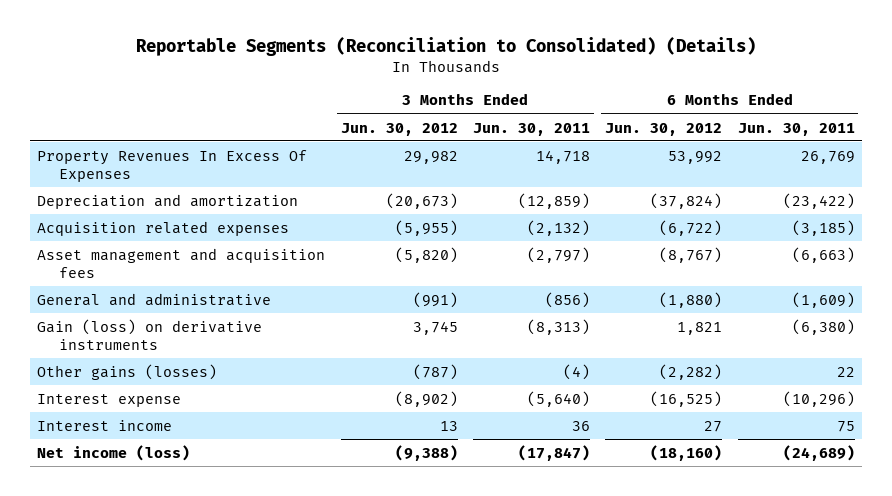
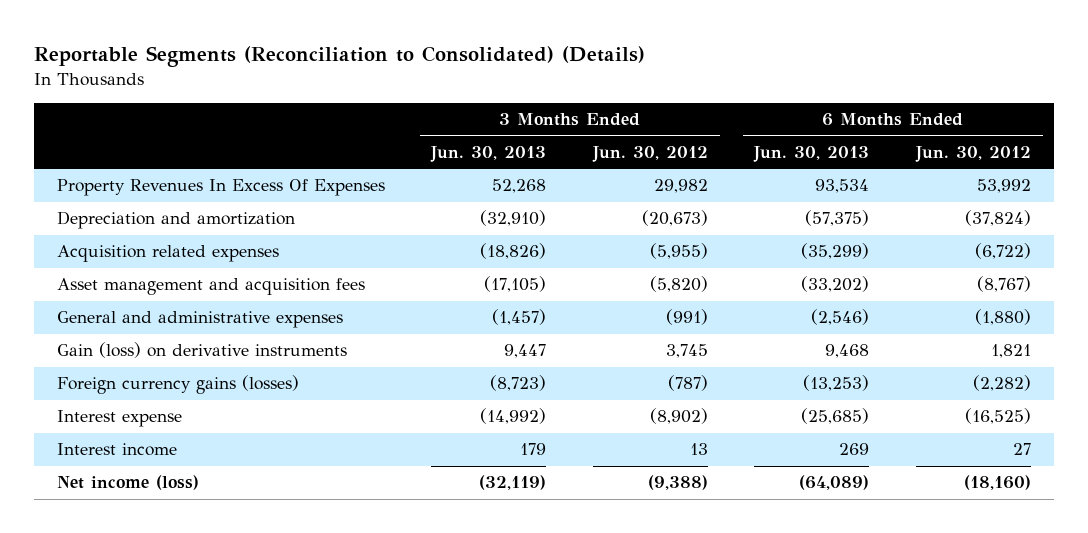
- | 3 Months Ended Jun. 30, 2012 | 3 Months Ended Jun. 30, 2011 | 6 Months Ended Jun. 30, 2012 | 6 Months Ended Jun. 30, 2011
+ | 3 Months Ended Jun. 30, 2013 | 3 Months Ended Jun. 30, 2012 | 6 Months Ended Jun. 30, 2013 | 6 Months Ended Jun. 30, 2012
- General and administrative | (991) | (856) | (1,880) | (1,609)
+ General and administrative expenses | (1,457) | (991) | (2,546) | (1,880)
- Other gains (losses) | (787) | (4) | (2,282) | 22
+ Foreign currency gains (losses) | (8,723) | (787) | (13,253) | (2,282)

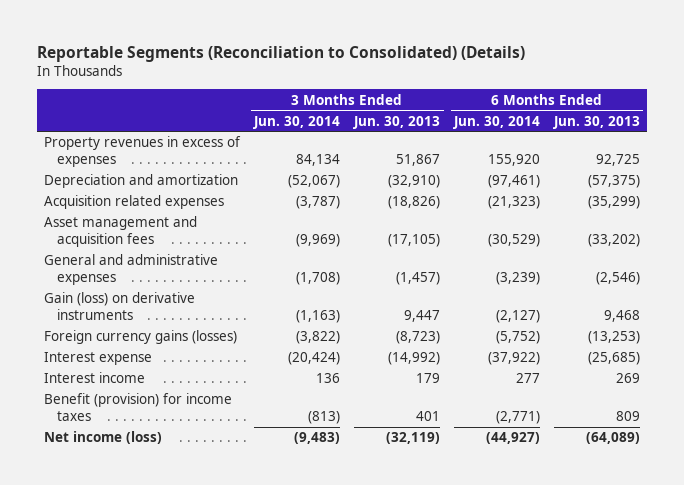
- | 3 Months Ended Jun. 30, 2013 | 3 Months Ended Jun. 30, 2012 | 6 Months Ended Jun. 30, 2013 | 6 Months Ended Jun. 30, 2012
+ | 3 Months Ended Jun. 30, 2014 | 3 Months Ended Jun. 30, 2013 | 6 Months Ended Jun. 30, 2014 | 6 Months Ended Jun. 30, 2013
- Property Revenues In Excess Of Expenses | 52,268 | 29,982 | 93,534 | 53,992
+ Property revenues in excess of expenses | 84,134 | 51,867 | 155,920 | 92,725
+ Benefit (provision) for income taxes | (813) | 401 | (2,771) | 809

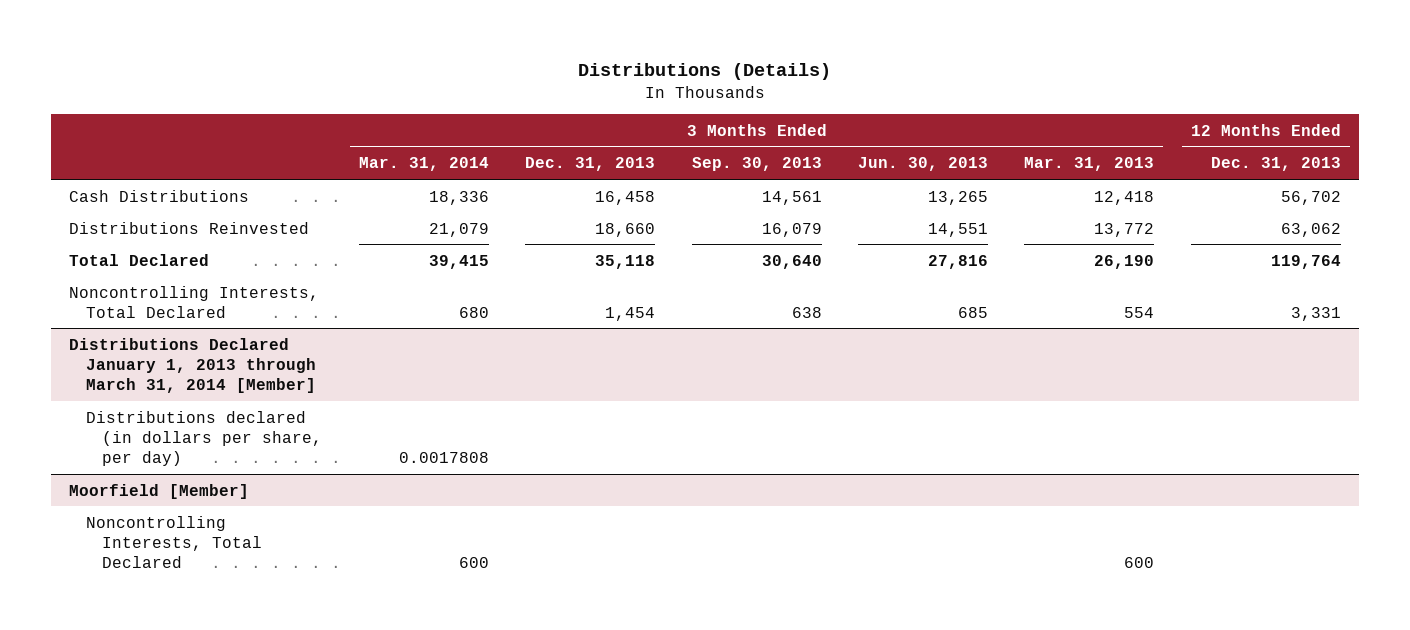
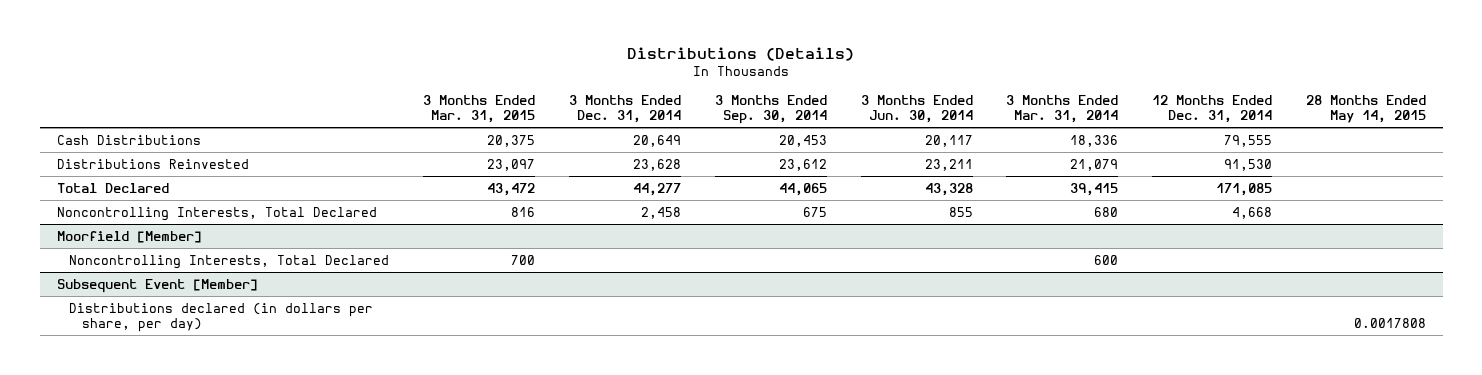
- | 3 Months Ended Mar. 31, 2014 | 3 Months Ended Dec. 31, 2013 | 3 Months Ended Sep. 30, 2013 | 3 Months Ended Jun. 30, 2013 | 3 Months Ended Mar. 31, 2013 | 12 Months Ended Dec. 31, 2013
+ | 3 Months Ended Mar. 31, 2015 | 3 Months Ended Dec. 31, 2014 | 3 Months Ended Sep. 30, 2014 | 3 Months Ended Jun. 30, 2014 | 3 Months Ended Mar. 31, 2014 | 12 Months Ended Dec. 31, 2014 | 28 Months Ended May 14, 2015
- Distributions Declared January 1, 2013 through March 31, 2014 [Member]
- Distributions declared (in dollars per share, per day) | 0.0017808 | | | | |
+ Subsequent Event [Member]
+ Distributions declared (in dollars per share, per day) | | | | | | | 0.0017808

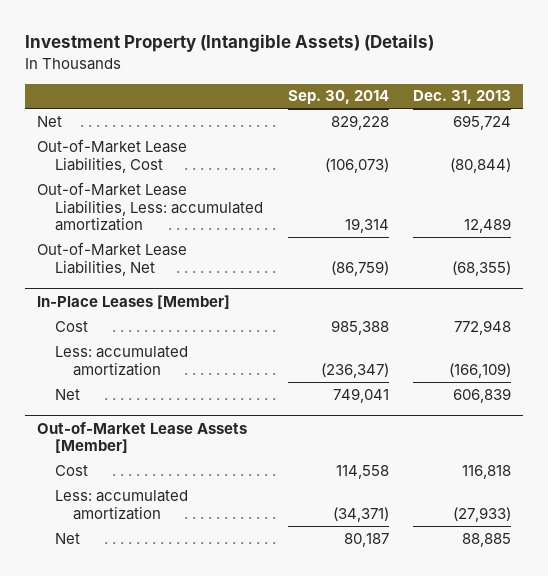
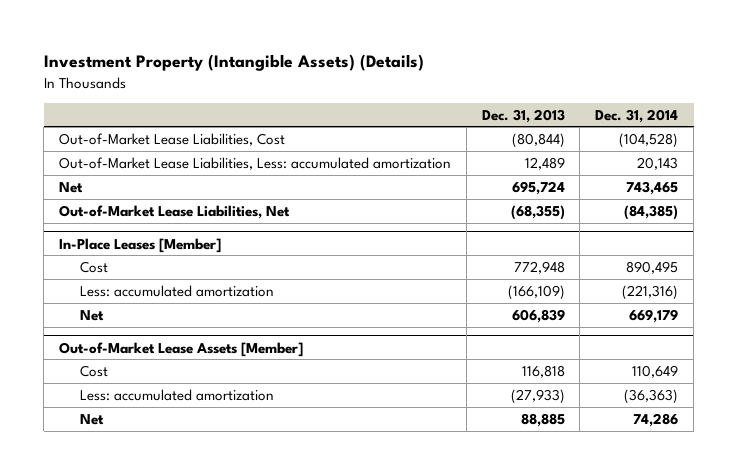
- | Sep. 30, 2014 | Dec. 31, 2013
+ | Dec. 31, 2013 | Dec. 31, 2014
moved down: Net | 695,724 | 743,465

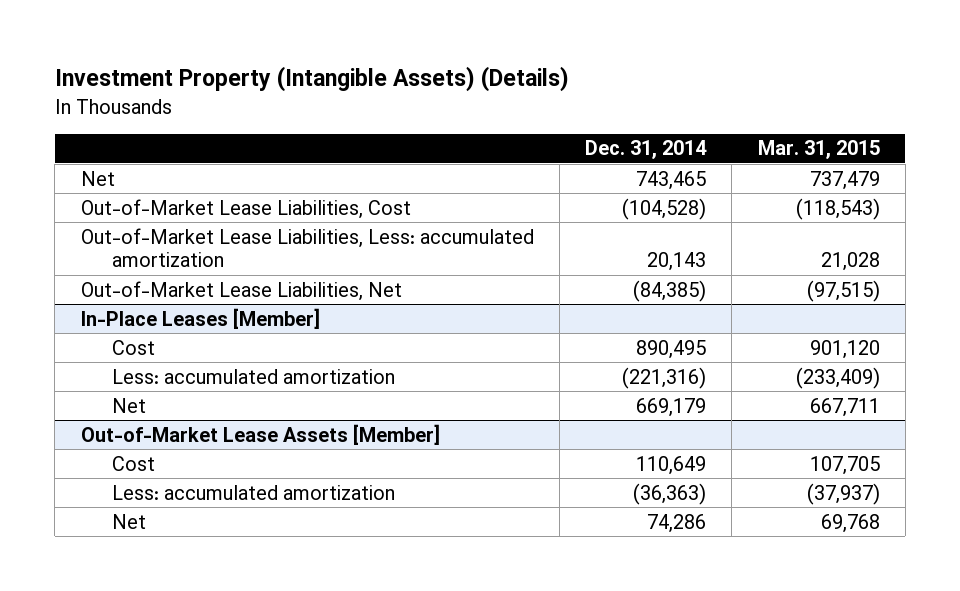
- | Dec. 31, 2013 | Dec. 31, 2014
+ | Dec. 31, 2014 | Mar. 31, 2015
moved up: Net | 743,465 | 737,479

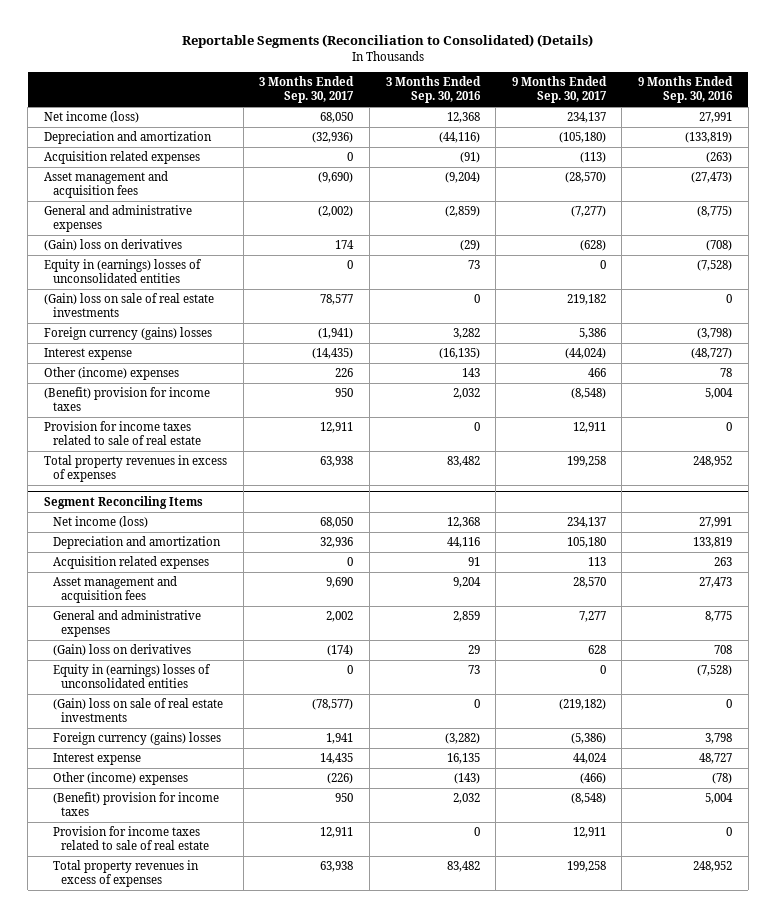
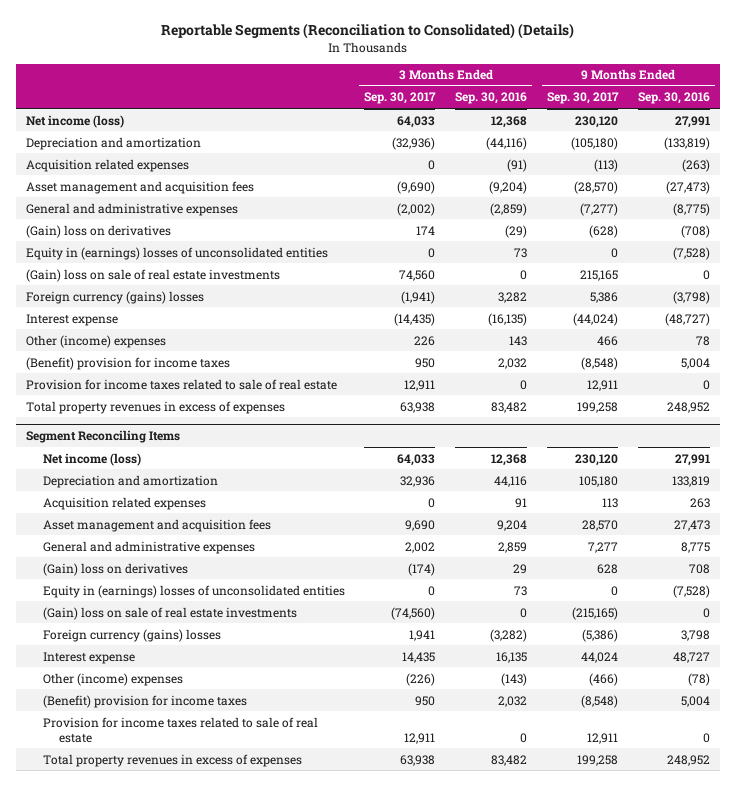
- Net income (loss) | 68,050 | 12,368 | 234,137 | 27,991
+ Net income (loss) | 64,033 | 12,368 | 230,120 | 27,991
- (Gain) loss on sale of real estate investments | 78,577 | 0 | 219,182 | 0
+ (Gain) loss on sale of real estate investments | 74,560 | 0 | 215,165 | 0
@ Segment Reconciling Items
- Net income (loss) | 68,050 | 12,368 | 234,137 | 27,991
+ Net income (loss) | 64,033 | 12,368 | 230,120 | 27,991
- (Gain) loss on sale of real estate investments | (78,577) | 0 | (219,182) | 0
+ (Gain) loss on sale of real estate investments | (74,560) | 0 | (215,165) | 0

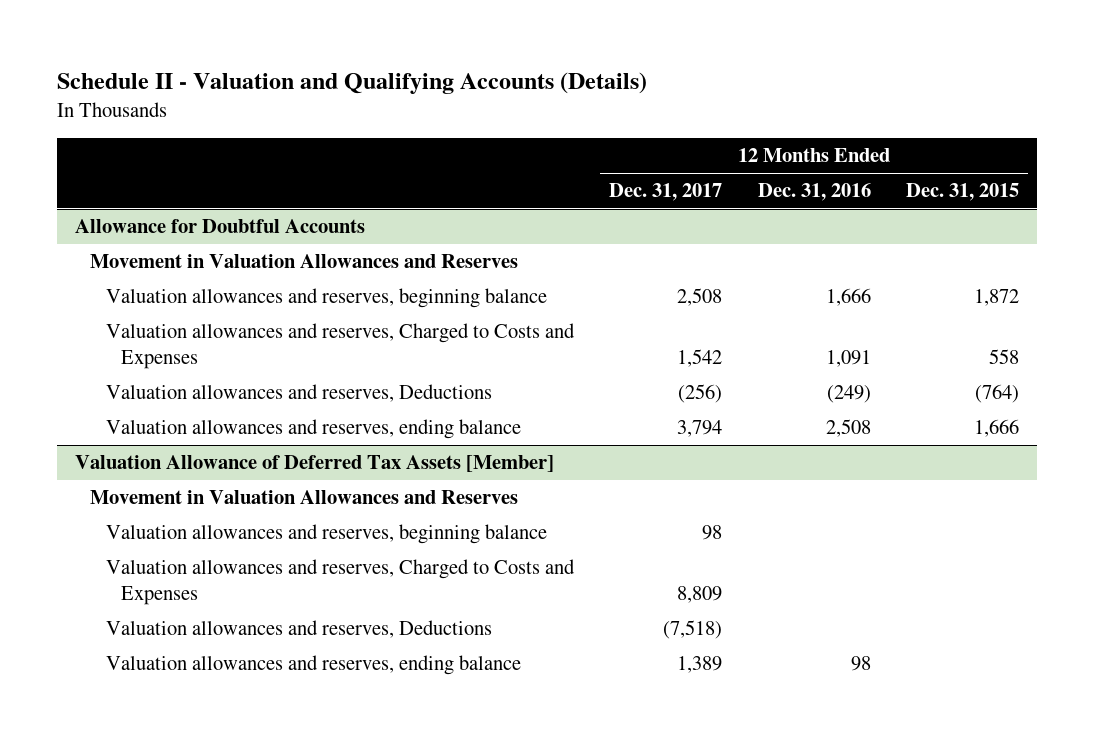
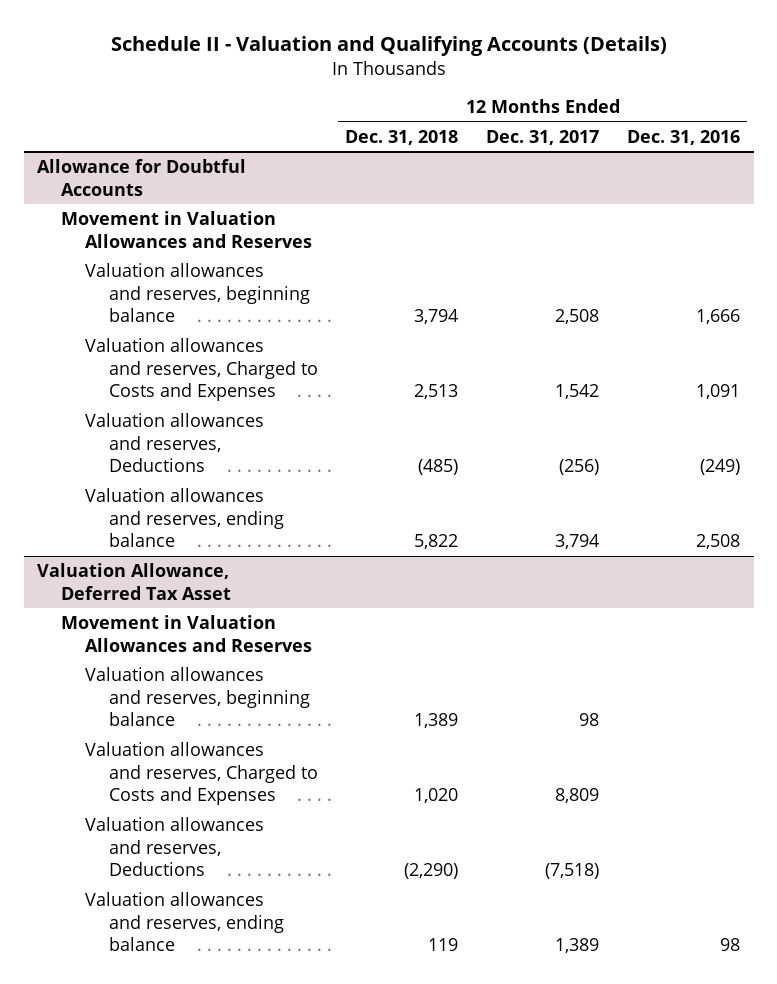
- | 12 Months Ended Dec. 31, 2017 | 12 Months Ended Dec. 31, 2016 | 12 Months Ended Dec. 31, 2015
+ | 12 Months Ended Dec. 31, 2018 | 12 Months Ended Dec. 31, 2017 | 12 Months Ended Dec. 31, 2016
- Valuation Allowance of Deferred Tax Assets [Member]
+ Valuation Allowance, Deferred Tax Asset

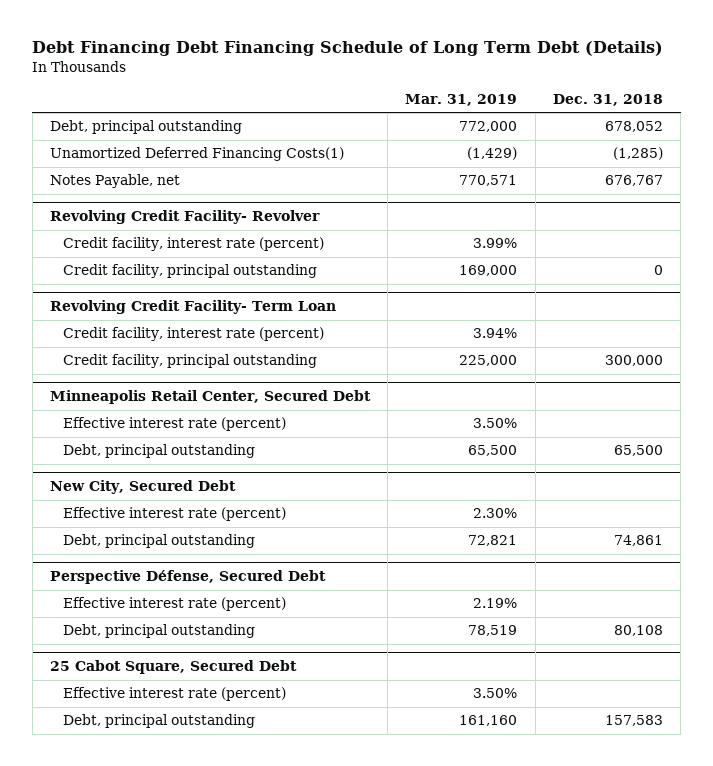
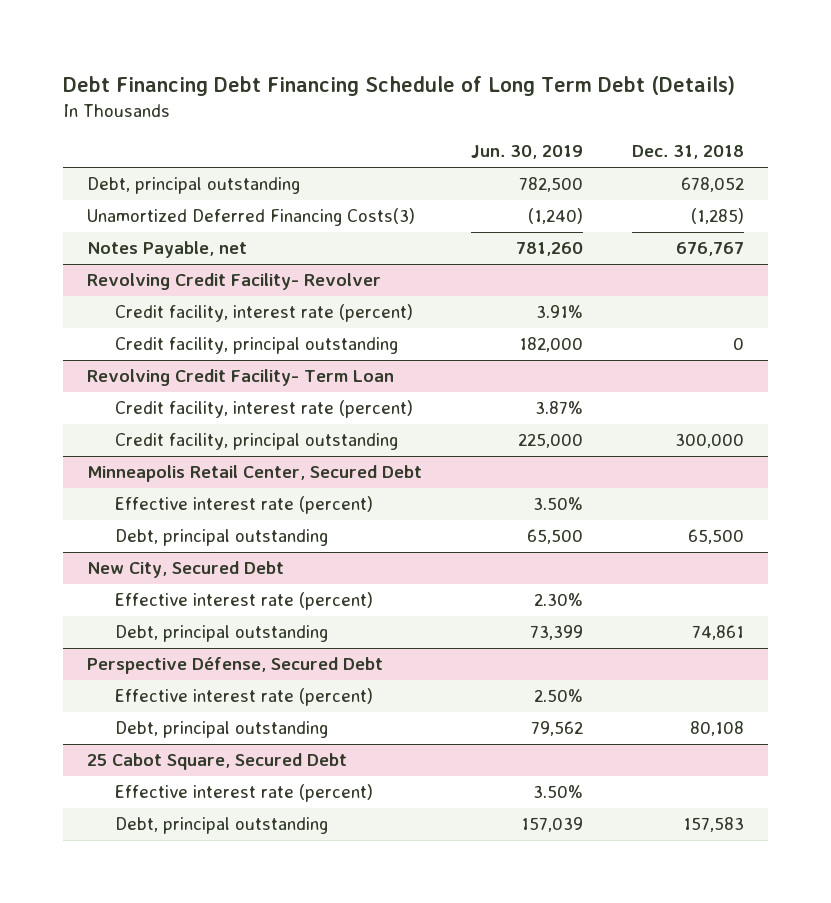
- | Mar. 31, 2019 | Dec. 31, 2018
+ | Jun. 30, 2019 | Dec. 31, 2018
- Unamortized Deferred Financing Costs(1) | (1,429) | (1,285)
+ Unamortized Deferred Financing Costs(3) | (1,240) | (1,285)

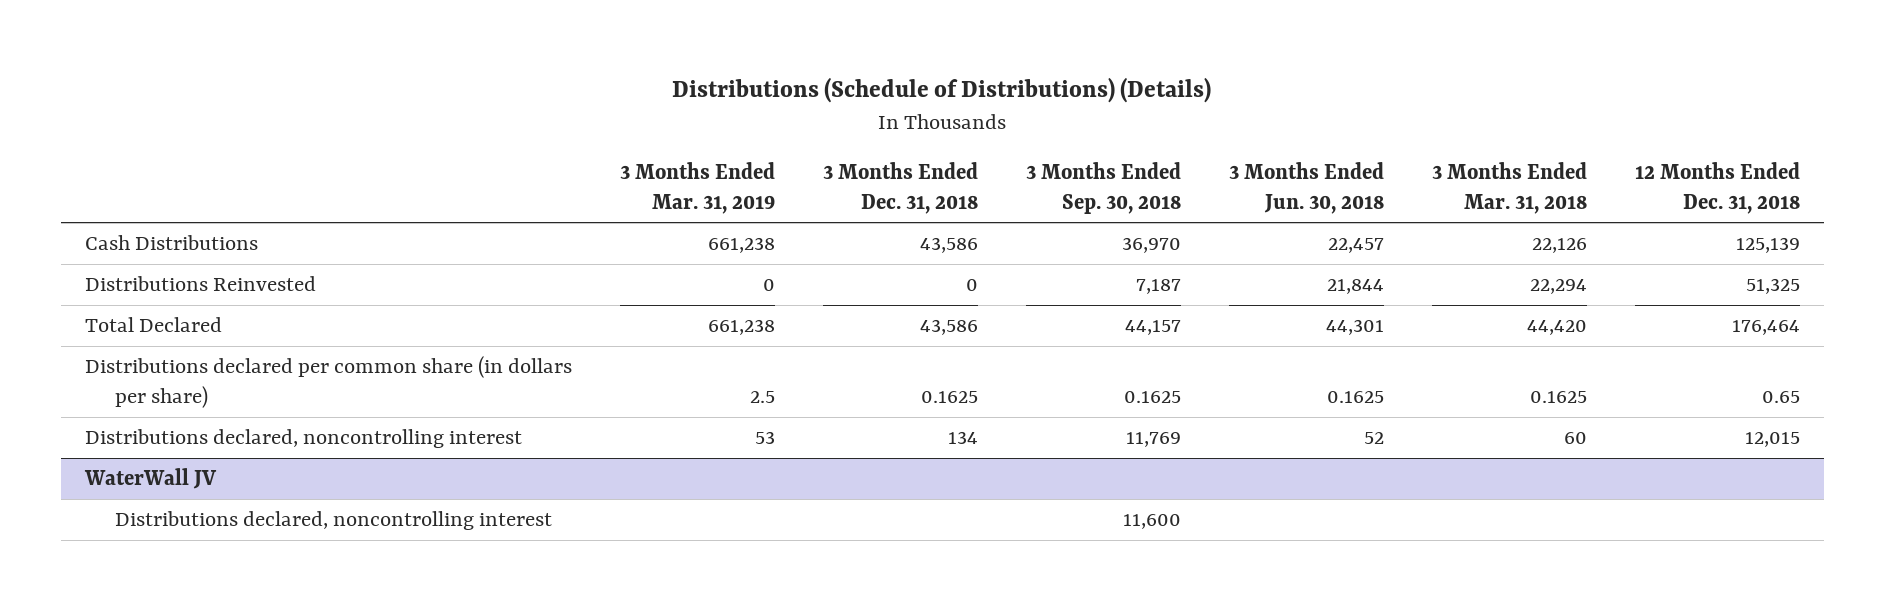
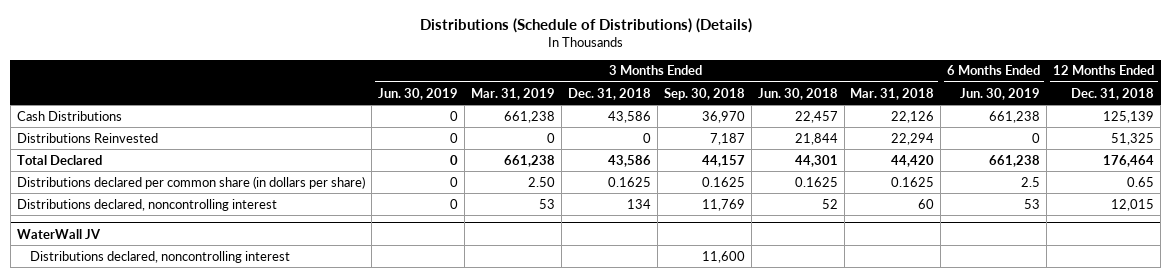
- | 3 Months Ended Mar. 31, 2019 | 3 Months Ended Dec. 31, 2018 | 3 Months Ended Sep. 30, 2018 | 3 Months Ended Jun. 30, 2018 | 3 Months Ended Mar. 31, 2018 | 12 Months Ended Dec. 31, 2018
+ | 3 Months Ended Jun. 30, 2019 | 3 Months Ended Mar. 31, 2019 | 3 Months Ended Dec. 31, 2018 | 3 Months Ended Sep. 30, 2018 | 3 Months Ended Jun. 30, 2018 | 3 Months Ended Mar. 31, 2018 | 6 Months Ended Jun. 30, 2019 | 12 Months Ended Dec. 31, 2018
- Distributions declared per common share (in dollars per share) | 2.5 | 0.1625 | 0.1625 | 0.1625 | 0.1625 | 0.65
+ Distributions declared per common share (in dollars per share) | 0 | 2.50 | 0.1625 | 0.1625 | 0.1625 | 0.1625 | 2.5 | 0.65

